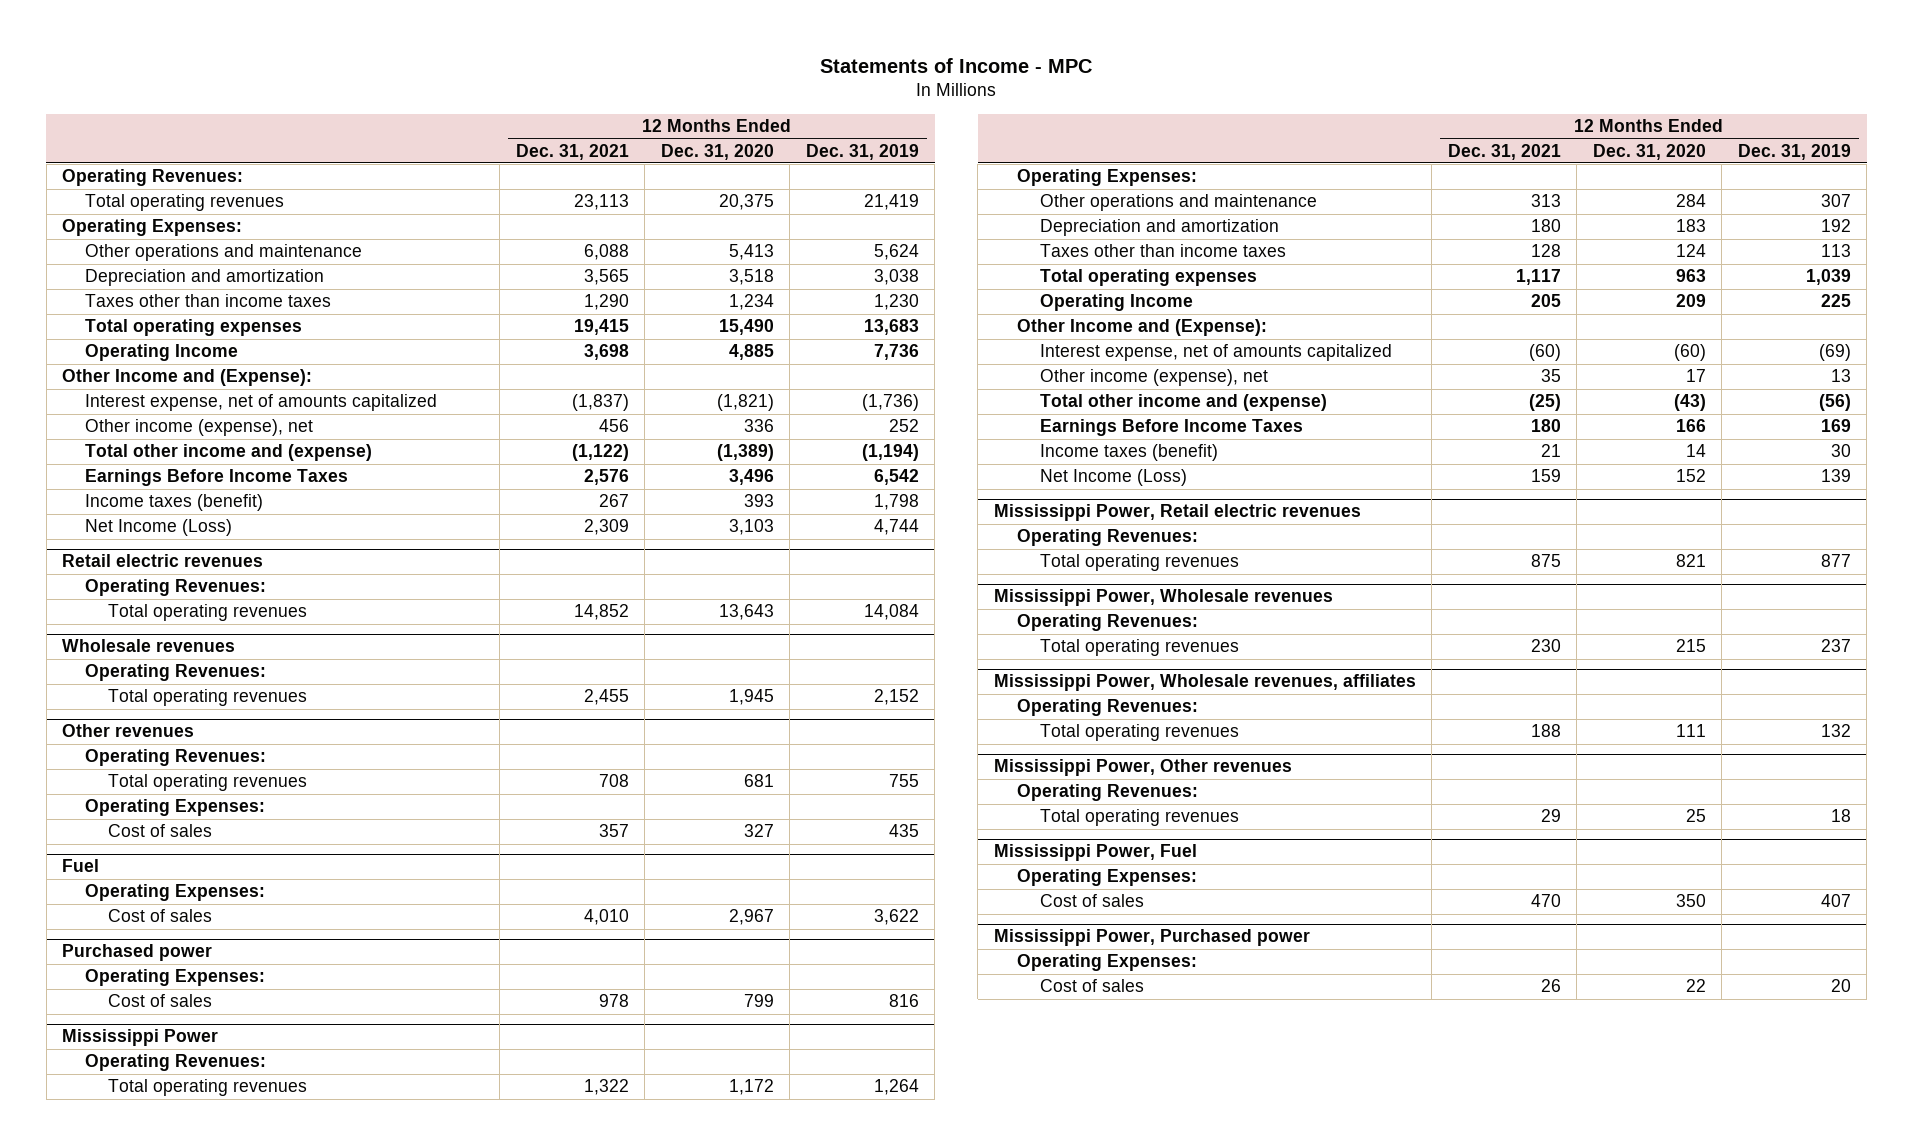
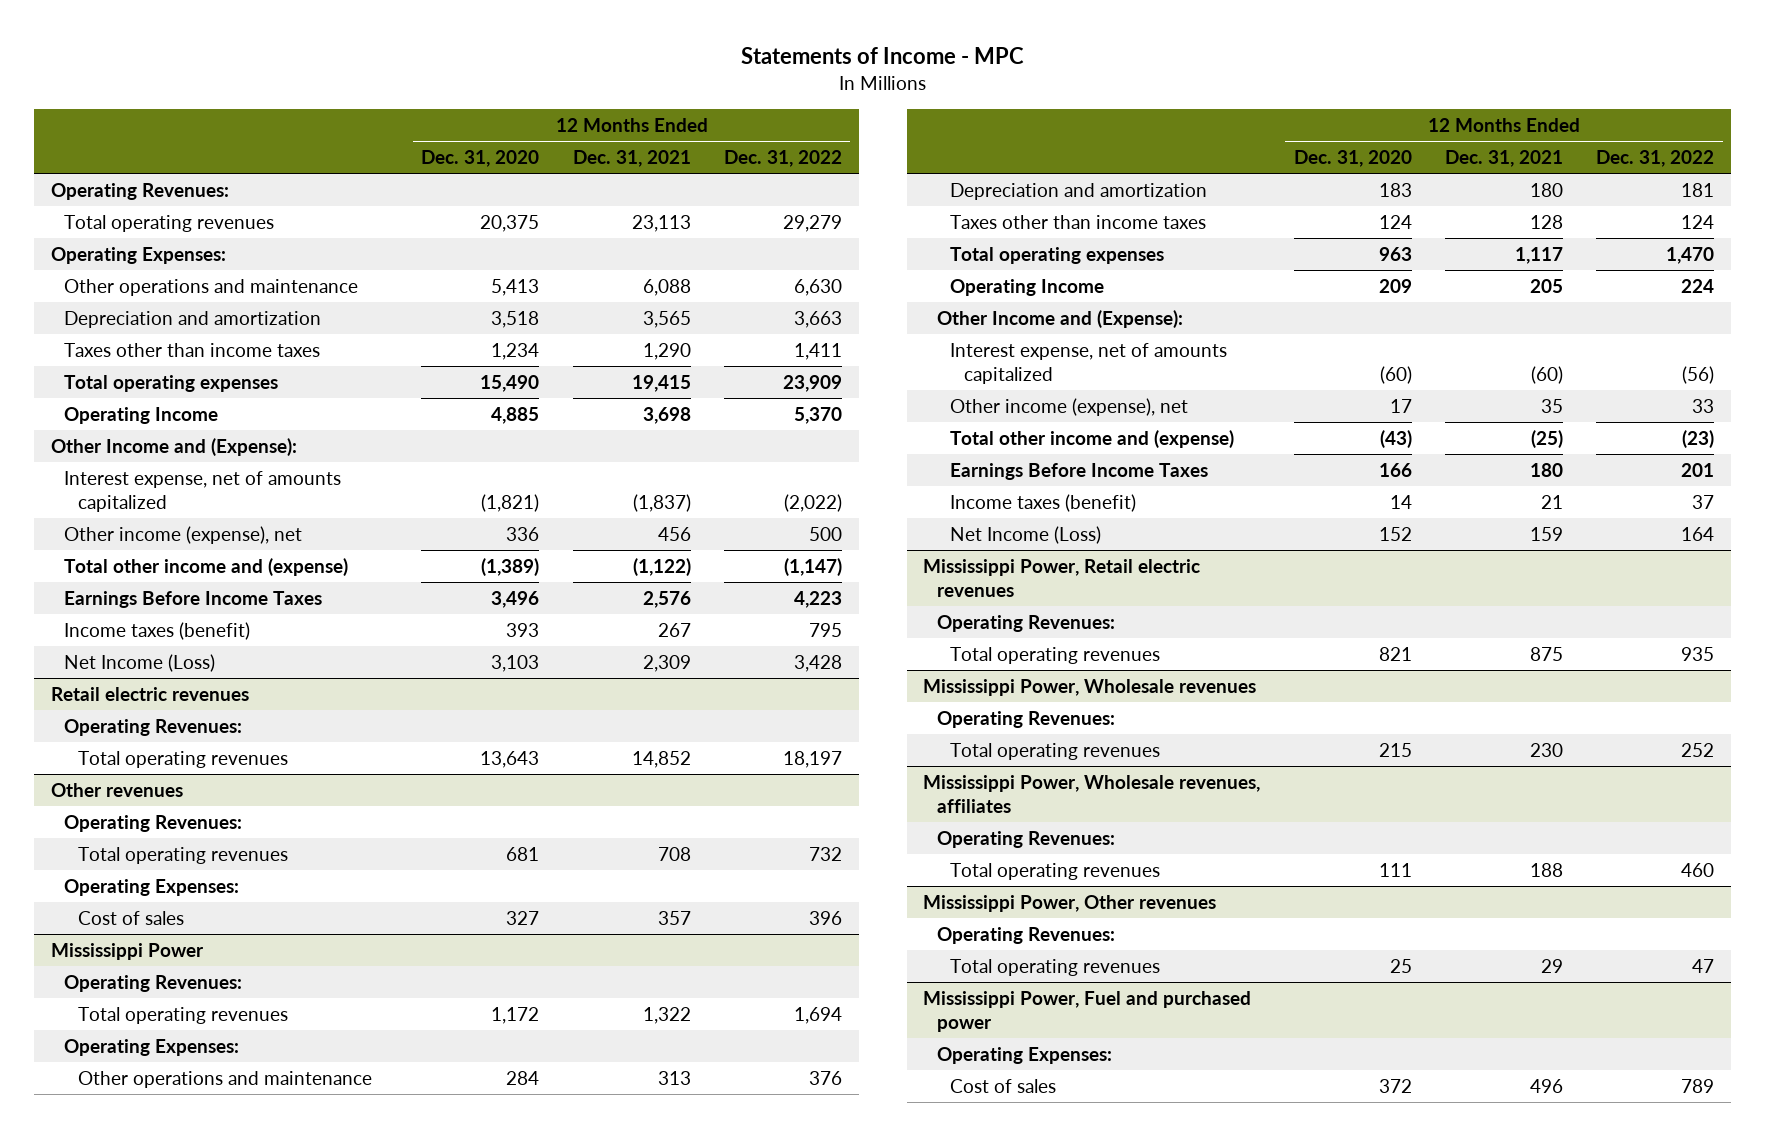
- | 12 Months Ended Dec. 31, 2021 | 12 Months Ended Dec. 31, 2020 | 12 Months Ended Dec. 31, 2019
+ | 12 Months Ended Dec. 31, 2020 | 12 Months Ended Dec. 31, 2021 | 12 Months Ended Dec. 31, 2022
- Wholesale revenues
- Operating Revenues:
- Total operating revenues | 2,455 | 1,945 | 2,152
- Fuel
- Operating Expenses:
- Cost of sales | 4,010 | 2,967 | 3,622
- Purchased power
- Operating Expenses:
- Cost of sales | 978 | 799 | 816
- Mississippi Power, Fuel
- Operating Expenses:
- Cost of sales | 470 | 350 | 407
- Mississippi Power, Purchased power
+ Mississippi Power, Fuel and purchased power
- Cost of sales | 26 | 22 | 20
+ Cost of sales | 372 | 496 | 789

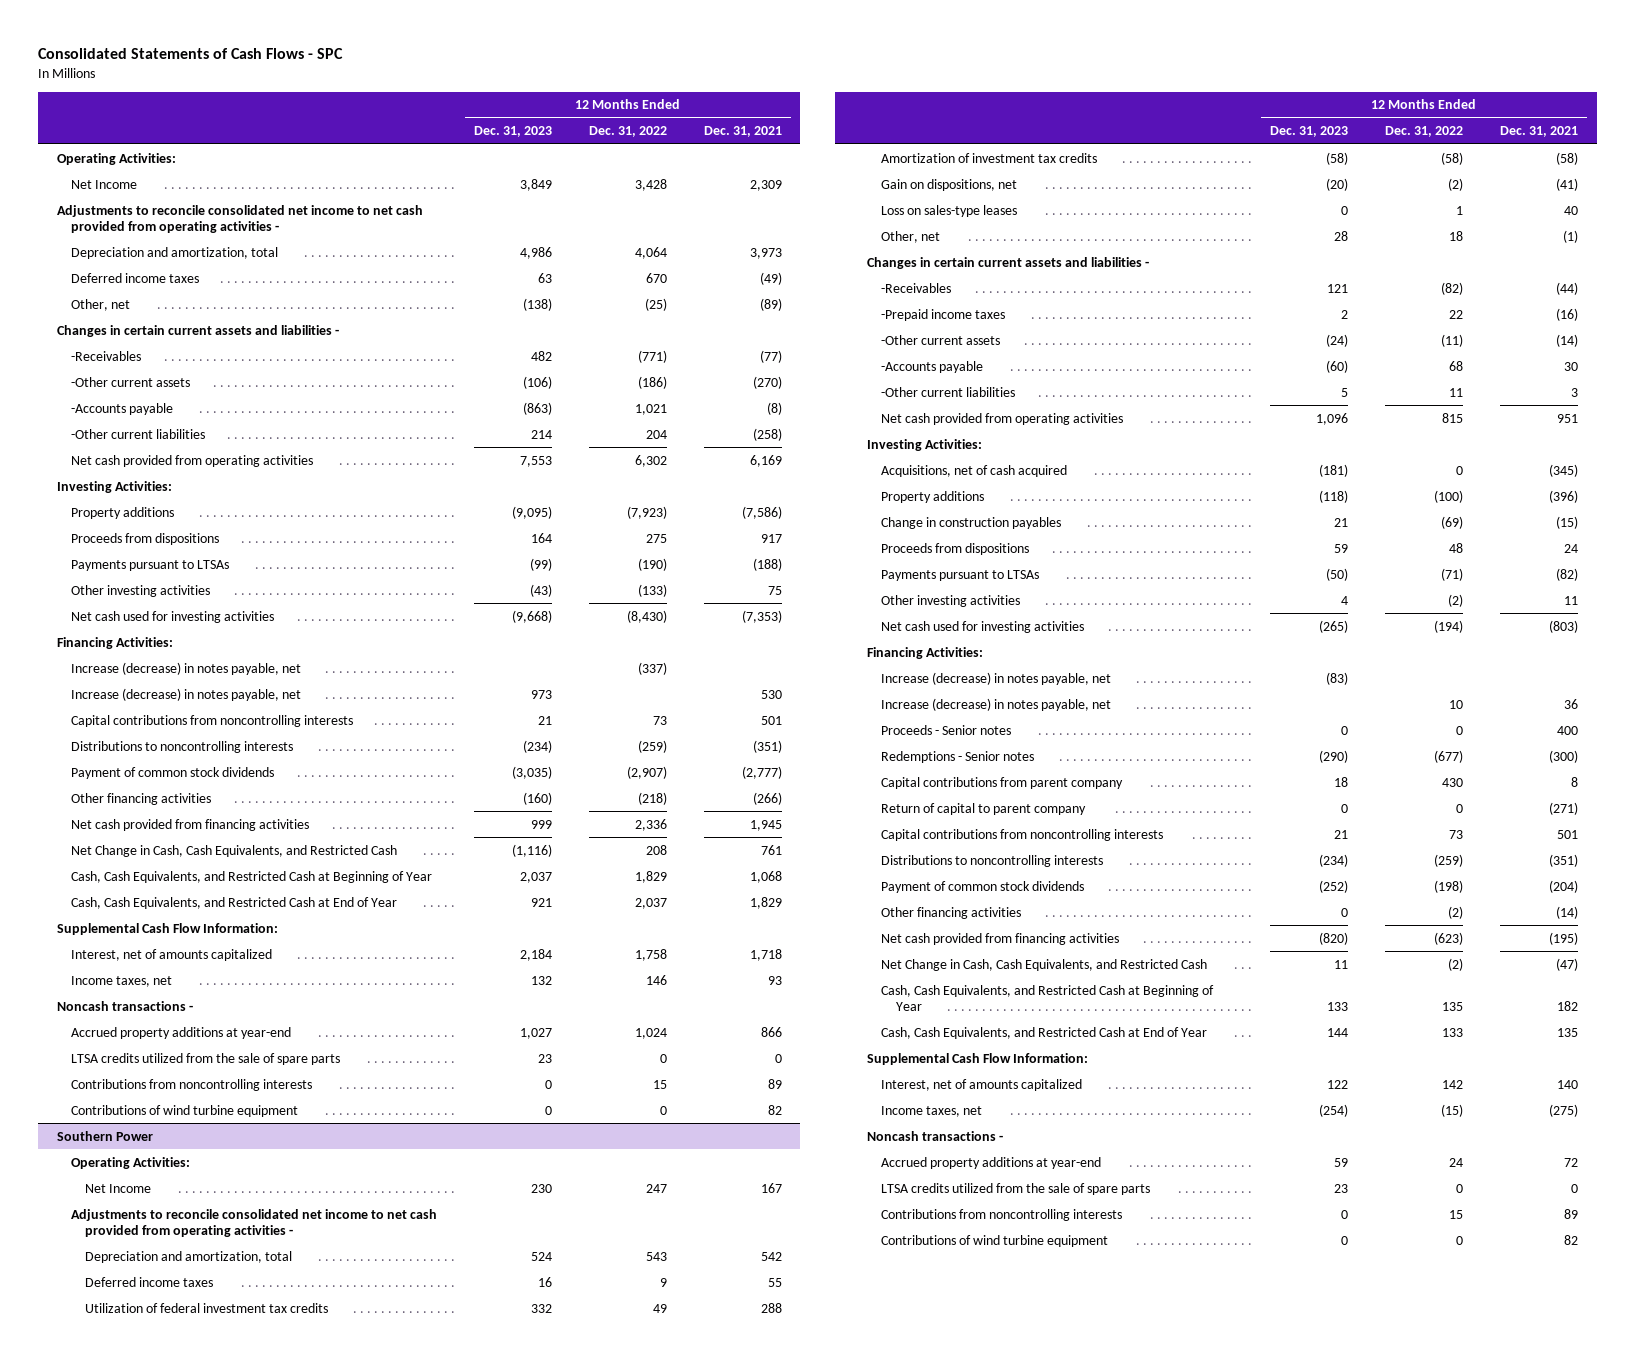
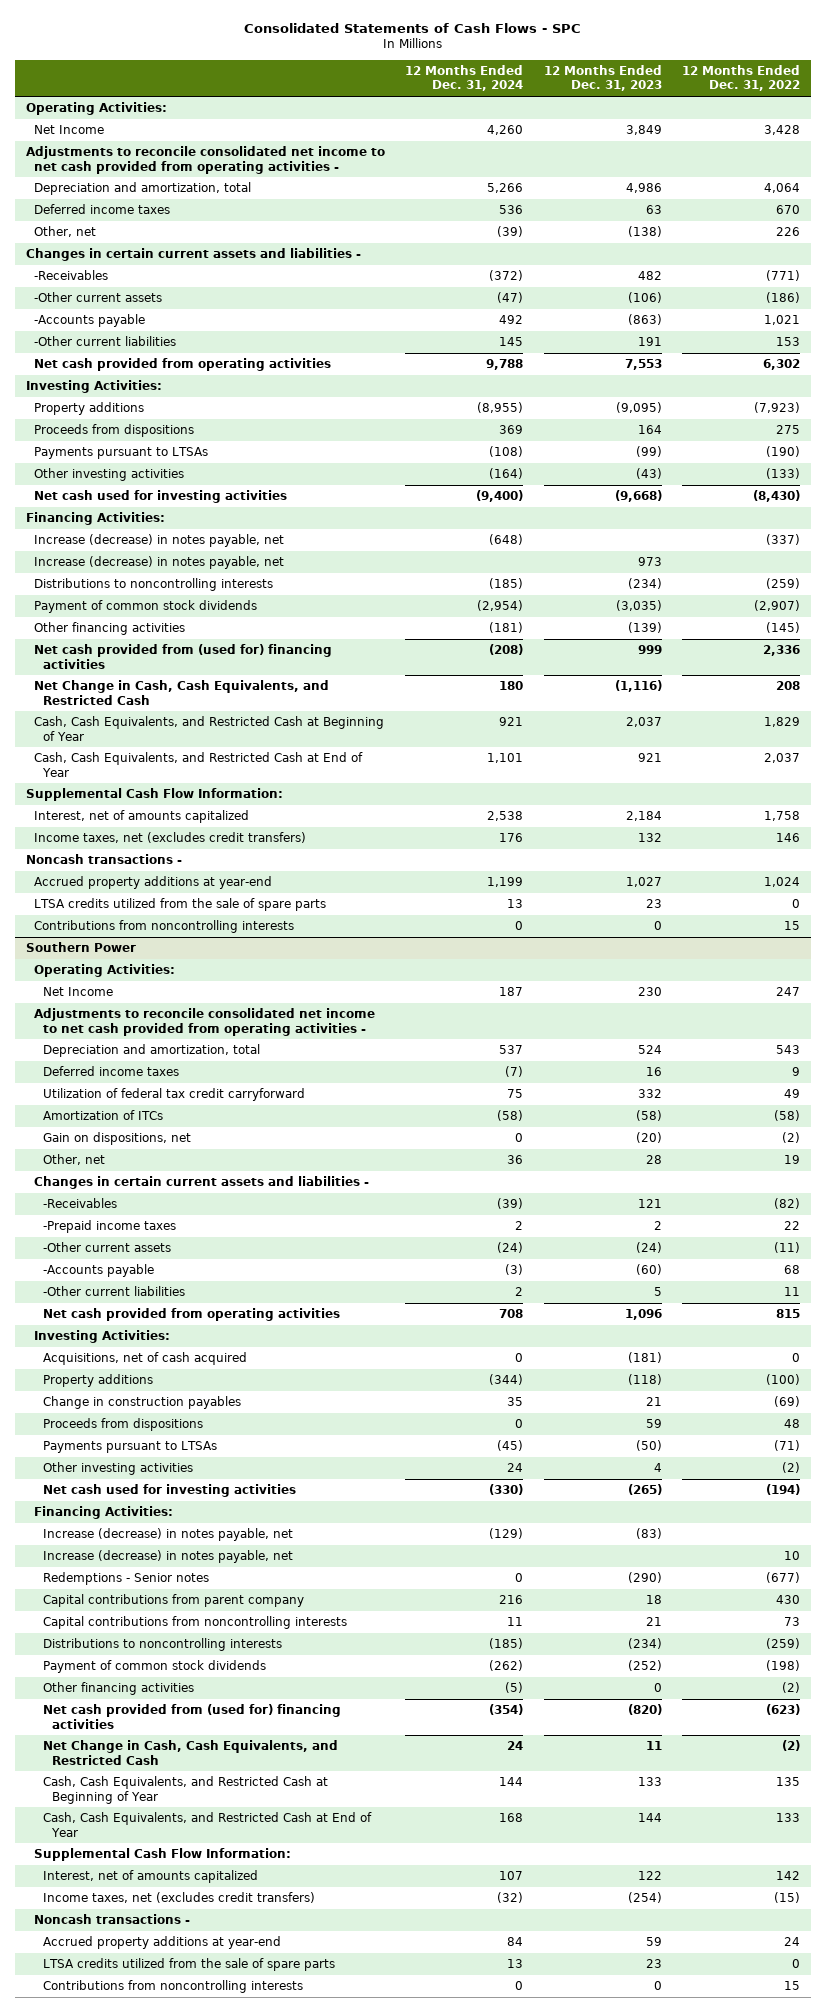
- | 12 Months Ended Dec. 31, 2023 | 12 Months Ended Dec. 31, 2022 | 12 Months Ended Dec. 31, 2021
+ | 12 Months Ended Dec. 31, 2024 | 12 Months Ended Dec. 31, 2023 | 12 Months Ended Dec. 31, 2022
- Other, net | (138) | (25) | (89)
+ Other, net | (39) | (138) | 226
- -Other current liabilities | 214 | 204 | (258)
+ -Other current liabilities | 145 | 191 | 153
- Capital contributions from noncontrolling interests | 21 | 73 | 501
- Other financing activities | (160) | (218) | (266)
- Net cash provided from financing activities | 999 | 2,336 | 1,945
+ Other financing activities | (181) | (139) | (145)
+ Net cash provided from (used for) financing activities | (208) | 999 | 2,336
- Income taxes, net | 132 | 146 | 93
+ Income taxes, net (excludes credit transfers) | 176 | 132 | 146
- Contributions of wind turbine equipment | 0 | 0 | 82
@ Southern Power
- Utilization of federal investment tax credits | 332 | 49 | 288
- Amortization of investment tax credits | (58) | (58) | (58)
+ Utilization of federal tax credit carryforward | 75 | 332 | 49
+ Amortization of ITCs | (58) | (58) | (58)
- Loss on sales-type leases | 0 | 1 | 40
- Other, net | 28 | 18 | (1)
+ Other, net | 36 | 28 | 19
- Proceeds - Senior notes | 0 | 0 | 400
- Return of capital to parent company | 0 | 0 | (271)
- Net cash provided from financing activities | (820) | (623) | (195)
+ Net cash provided from (used for) financing activities | (354) | (820) | (623)
- Income taxes, net | (254) | (15) | (275)
+ Income taxes, net (excludes credit transfers) | (32) | (254) | (15)
- Contributions of wind turbine equipment | 0 | 0 | 82

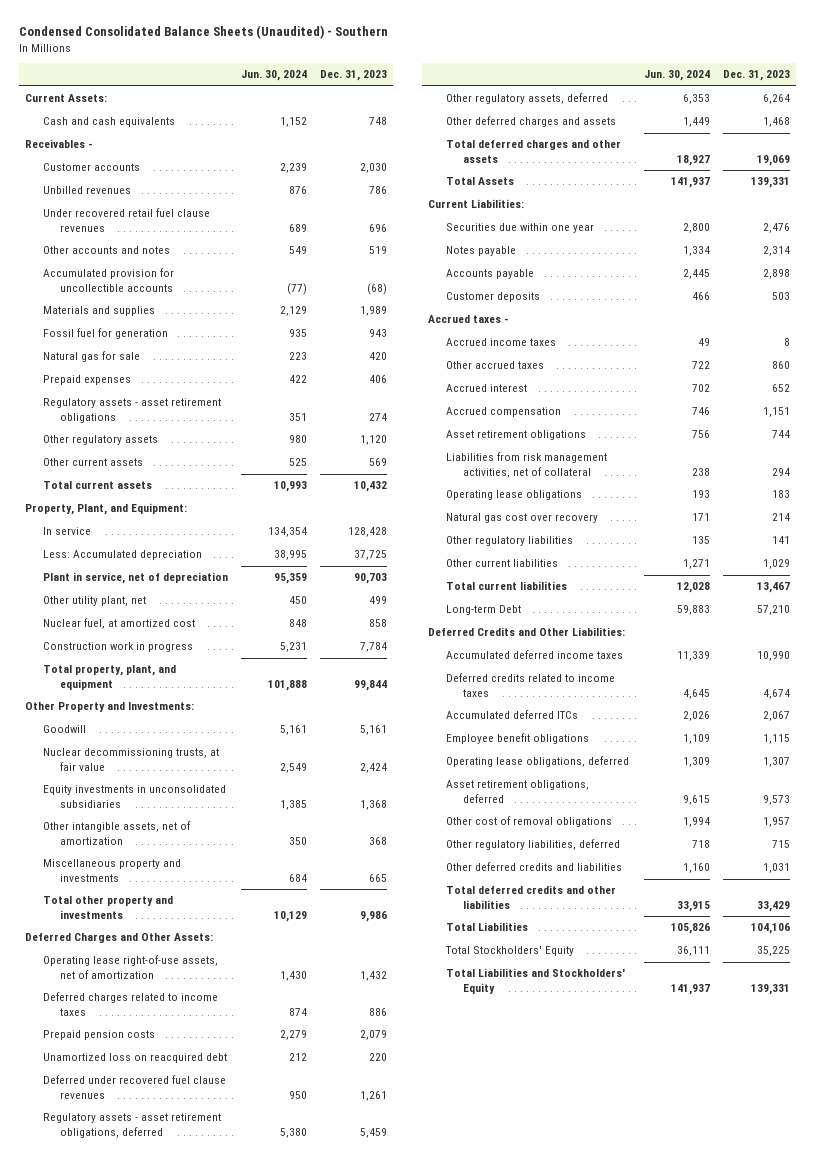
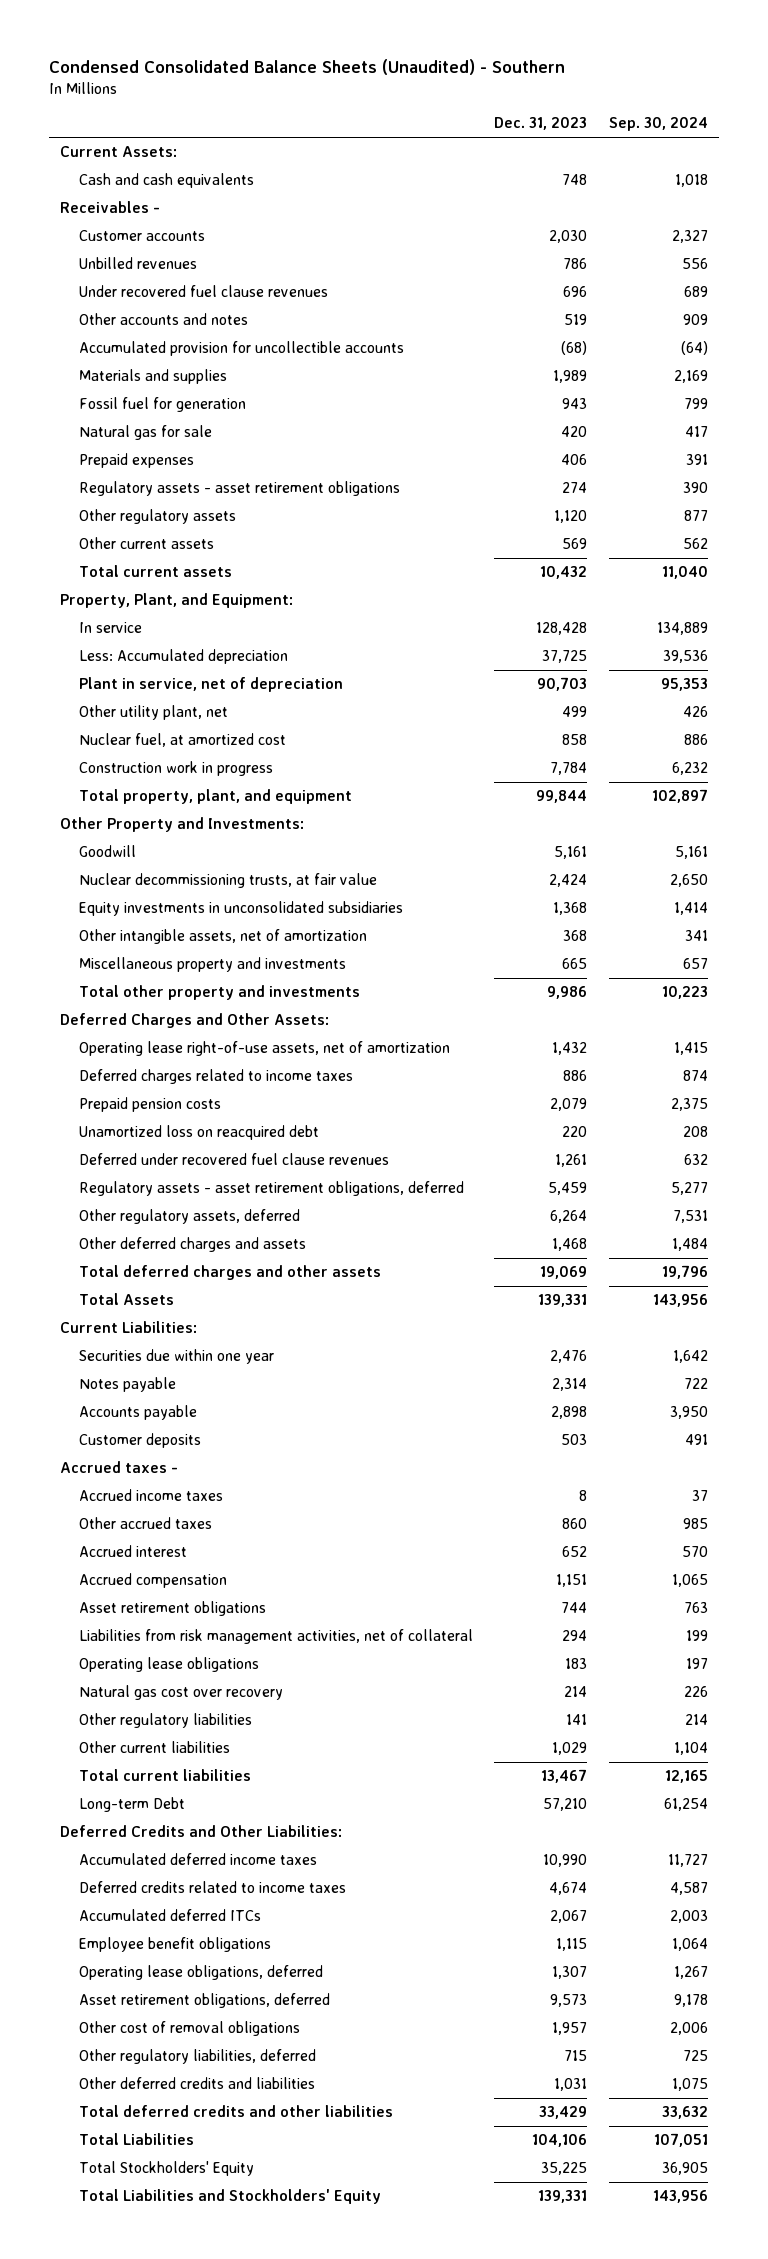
- | Jun. 30, 2024 | Dec. 31, 2023
+ | Dec. 31, 2023 | Sep. 30, 2024
- Under recovered retail fuel clause revenues | 689 | 696
+ Under recovered fuel clause revenues | 696 | 689

